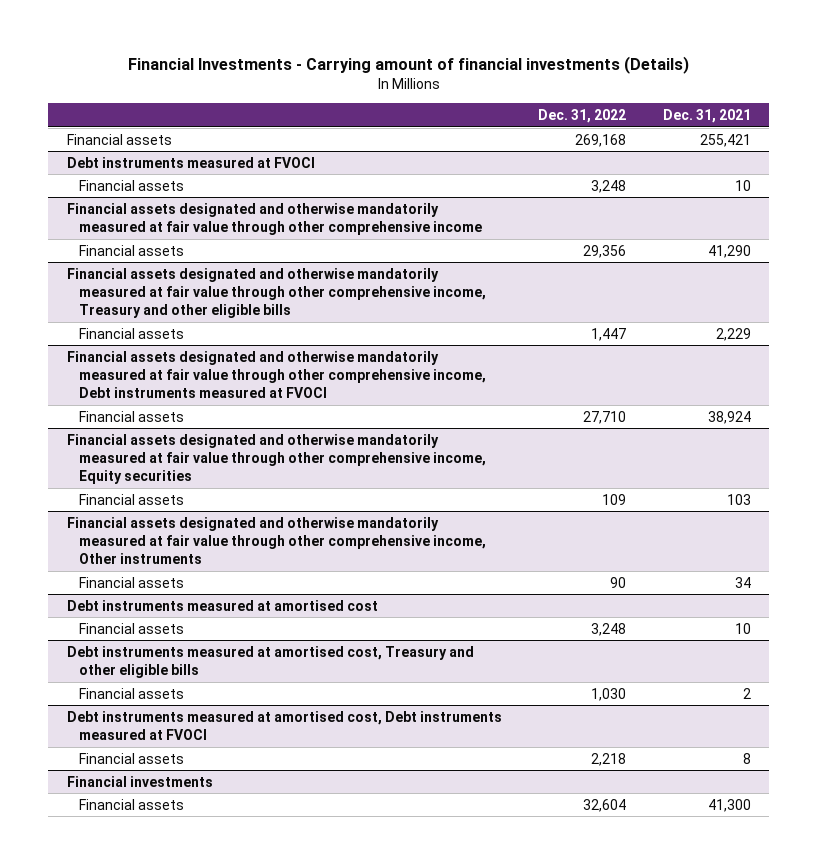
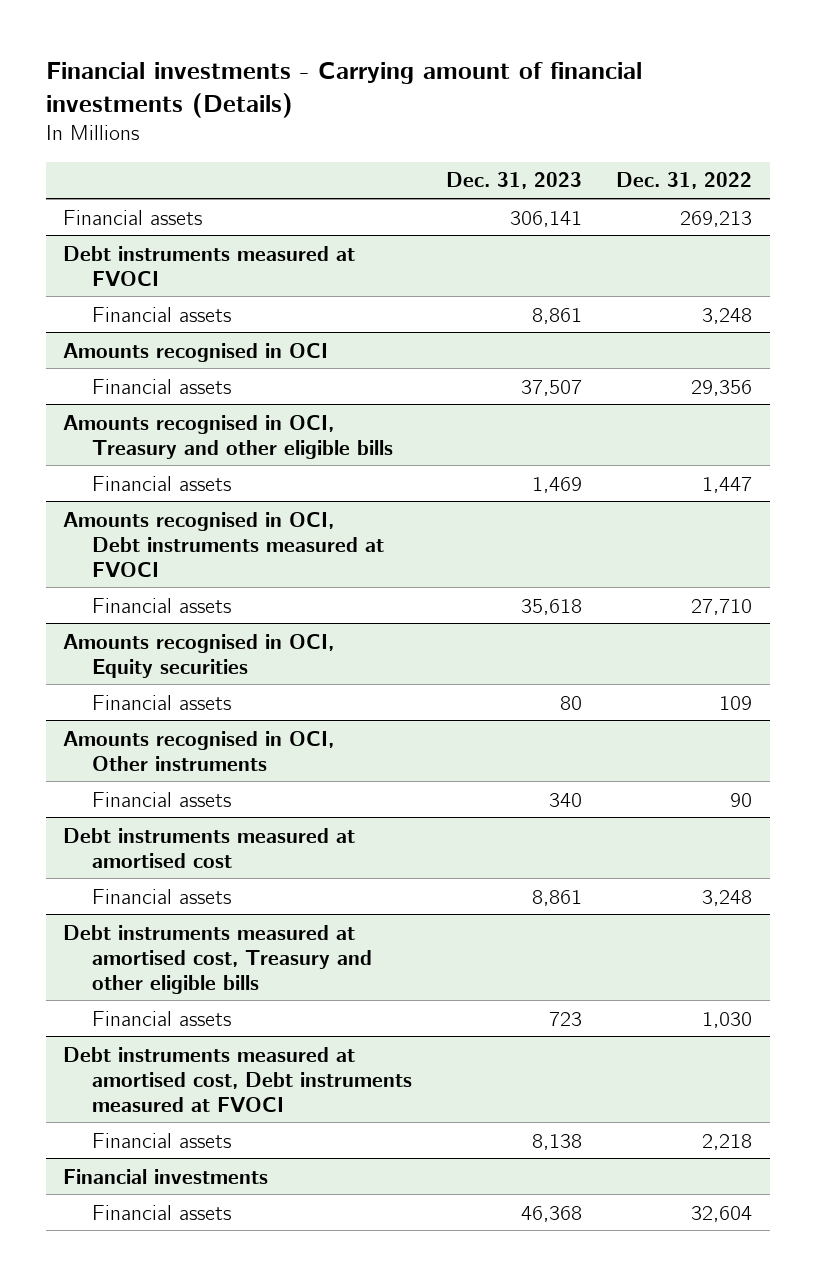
- Financial Investments - Carrying amount of financial investments (Details)
+ Financial investments - Carrying amount of financial investments (Details)
- | Dec. 31, 2022 | Dec. 31, 2021
+ | Dec. 31, 2023 | Dec. 31, 2022
- Financial assets | 269,168 | 255,421
+ Financial assets | 306,141 | 269,213
- Financial assets designated and otherwise mandatorily measured at fair value through other comprehensive income
+ Amounts recognised in OCI
- Financial assets designated and otherwise mandatorily measured at fair value through other comprehensive income, Treasury and other eligible bills
+ Amounts recognised in OCI, Treasury and other eligible bills
- Financial assets designated and otherwise mandatorily measured at fair value through other comprehensive income, Debt instruments measured at FVOCI
+ Amounts recognised in OCI, Debt instruments measured at FVOCI
- Financial assets designated and otherwise mandatorily measured at fair value through other comprehensive income, Equity securities
+ Amounts recognised in OCI, Equity securities
- Financial assets designated and otherwise mandatorily measured at fair value through other comprehensive income, Other instruments
+ Amounts recognised in OCI, Other instruments

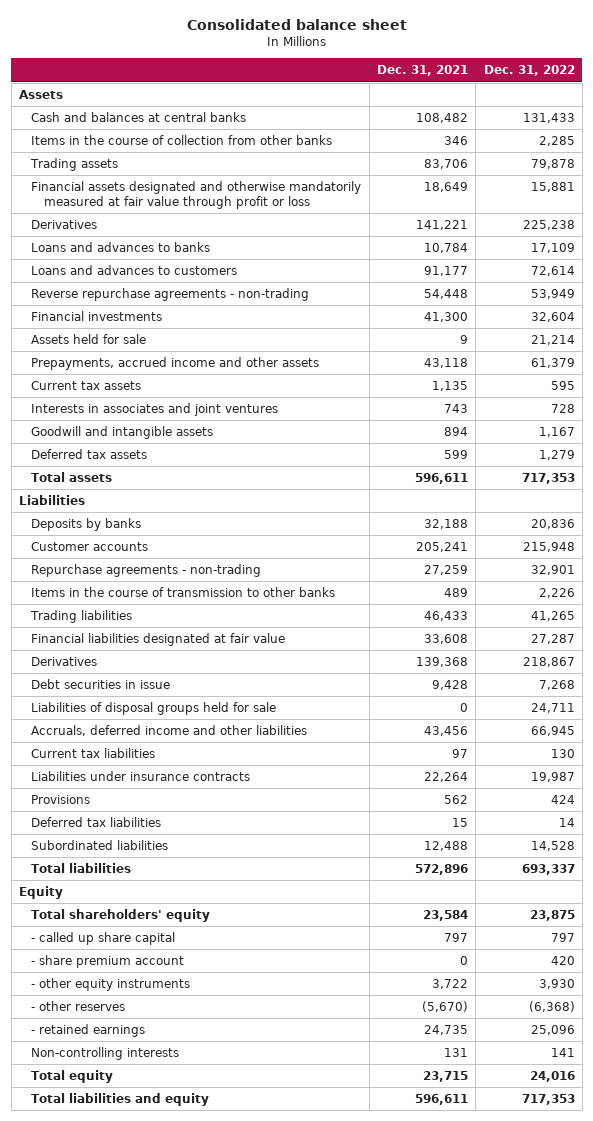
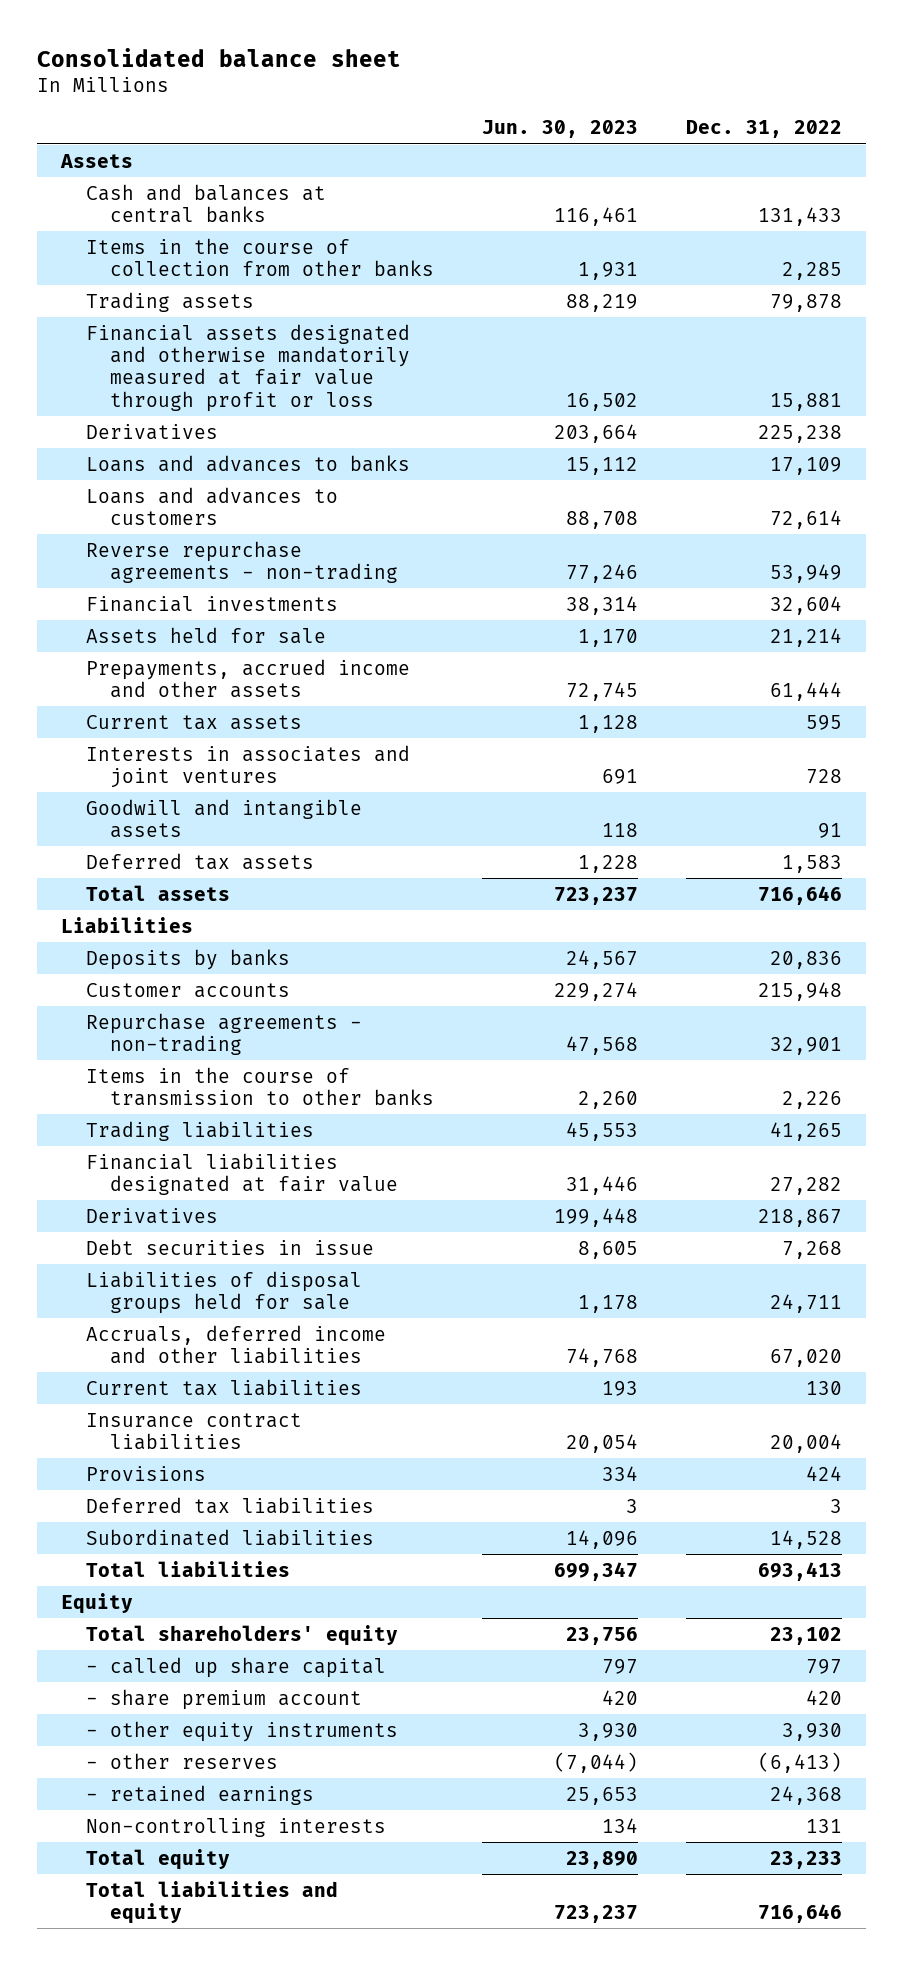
- | Dec. 31, 2021 | Dec. 31, 2022
+ | Jun. 30, 2023 | Dec. 31, 2022
- Prepayments, accrued income and other assets | 43,118 | 61,379
+ Prepayments, accrued income and other assets | 72,745 | 61,444
- Goodwill and intangible assets | 894 | 1,167
- Deferred tax assets | 599 | 1,279
- Total assets | 596,611 | 717,353
+ Goodwill and intangible assets | 118 | 91
+ Deferred tax assets | 1,228 | 1,583
+ Total assets | 723,237 | 716,646
- Financial liabilities designated at fair value | 33,608 | 27,287
+ Financial liabilities designated at fair value | 31,446 | 27,282
- Accruals, deferred income and other liabilities | 43,456 | 66,945
+ Accruals, deferred income and other liabilities | 74,768 | 67,020
- Liabilities under insurance contracts | 22,264 | 19,987
+ Insurance contract liabilities | 20,054 | 20,004
- Deferred tax liabilities | 15 | 14
+ Deferred tax liabilities | 3 | 3
- Total liabilities | 572,896 | 693,337
+ Total liabilities | 699,347 | 693,413
- Total shareholders' equity | 23,584 | 23,875
+ Total shareholders' equity | 23,756 | 23,102
- - other reserves | (5,670) | (6,368)
- - retained earnings | 24,735 | 25,096
- Non-controlling interests | 131 | 141
- Total equity | 23,715 | 24,016
- Total liabilities and equity | 596,611 | 717,353
+ - other reserves | (7,044) | (6,413)
+ - retained earnings | 25,653 | 24,368
+ Non-controlling interests | 134 | 131
+ Total equity | 23,890 | 23,233
+ Total liabilities and equity | 723,237 | 716,646

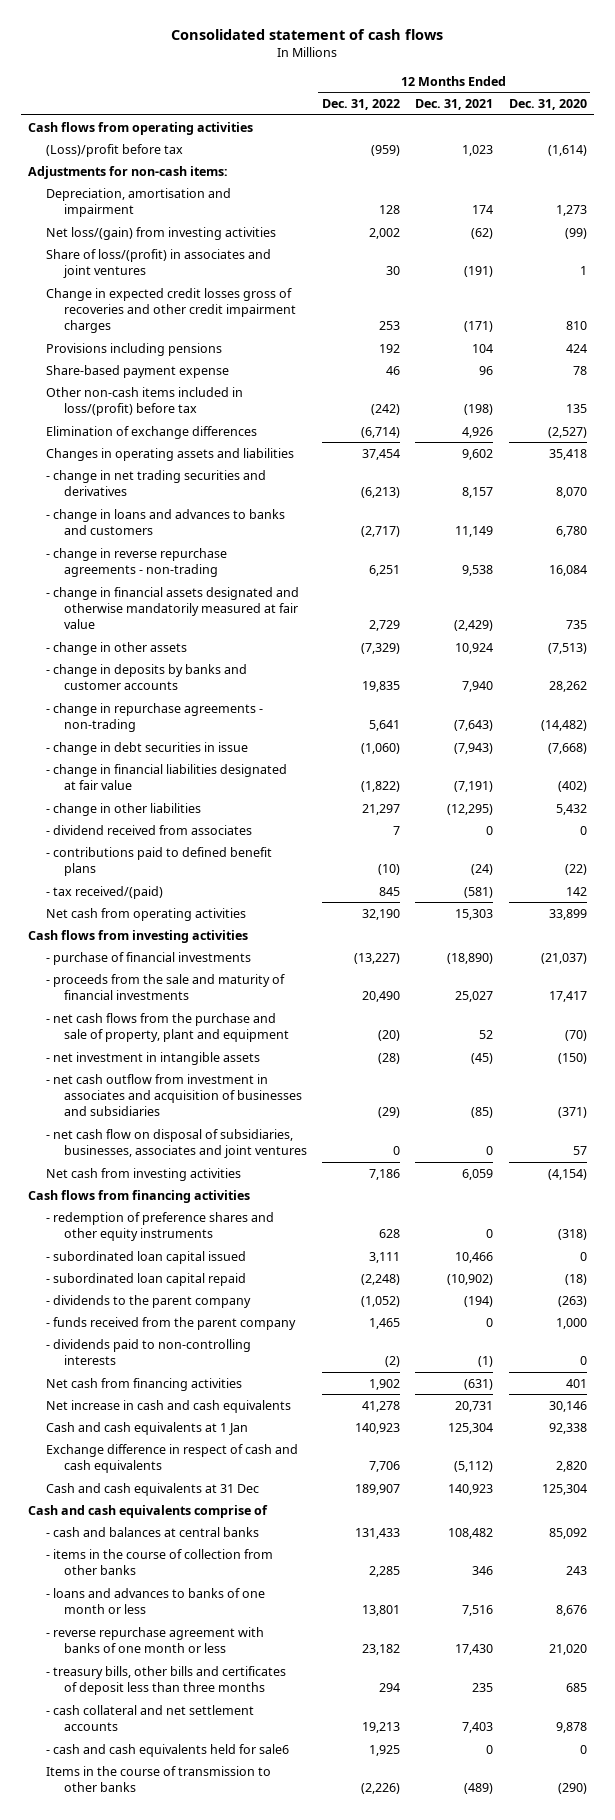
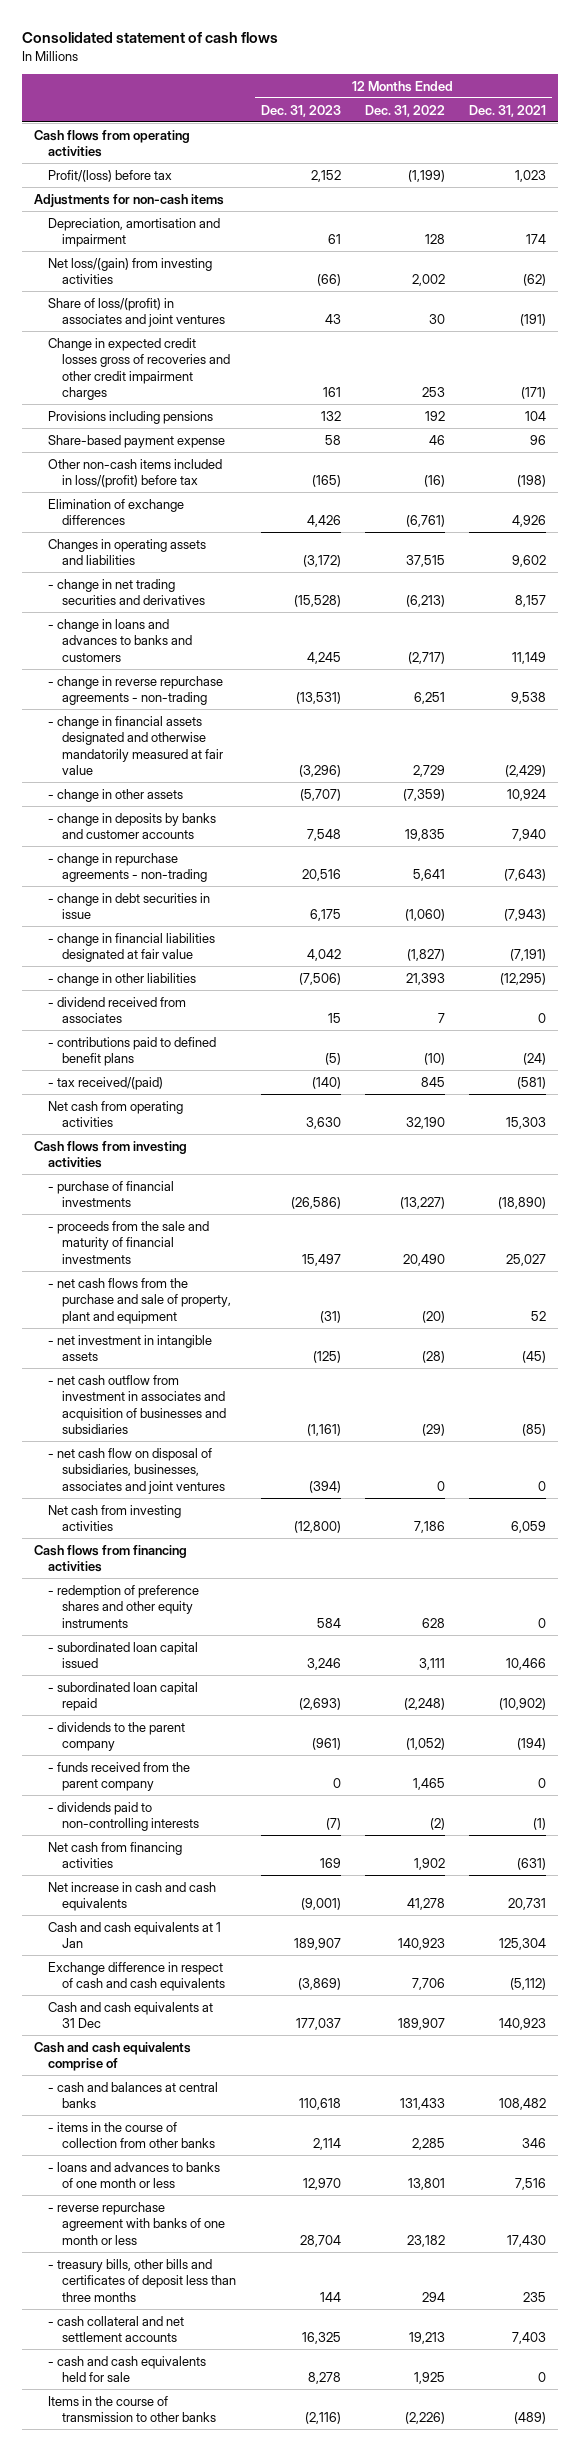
- | 12 Months Ended Dec. 31, 2022 | 12 Months Ended Dec. 31, 2021 | 12 Months Ended Dec. 31, 2020
+ | 12 Months Ended Dec. 31, 2023 | 12 Months Ended Dec. 31, 2022 | 12 Months Ended Dec. 31, 2021
- (Loss)/profit before tax | (959) | 1,023 | (1,614)
- Adjustments for non-cash items:
+ Profit/(loss) before tax | 2,152 | (1,199) | 1,023
+ Adjustments for non-cash items
- Other non-cash items included in loss/(profit) before tax | (242) | (198) | 135
- Elimination of exchange differences | (6,714) | 4,926 | (2,527)
- Changes in operating assets and liabilities | 37,454 | 9,602 | 35,418
+ Other non-cash items included in loss/(profit) before tax | (165) | (16) | (198)
+ Elimination of exchange differences | 4,426 | (6,761) | 4,926
+ Changes in operating assets and liabilities | (3,172) | 37,515 | 9,602
- - change in other assets | (7,329) | 10,924 | (7,513)
+ - change in other assets | (5,707) | (7,359) | 10,924
- - change in financial liabilities designated at fair value | (1,822) | (7,191) | (402)
- - change in other liabilities | 21,297 | (12,295) | 5,432
+ - change in financial liabilities designated at fair value | 4,042 | (1,827) | (7,191)
+ - change in other liabilities | (7,506) | 21,393 | (12,295)
- - cash and cash equivalents held for sale6 | 1,925 | 0 | 0
+ - cash and cash equivalents held for sale | 8,278 | 1,925 | 0

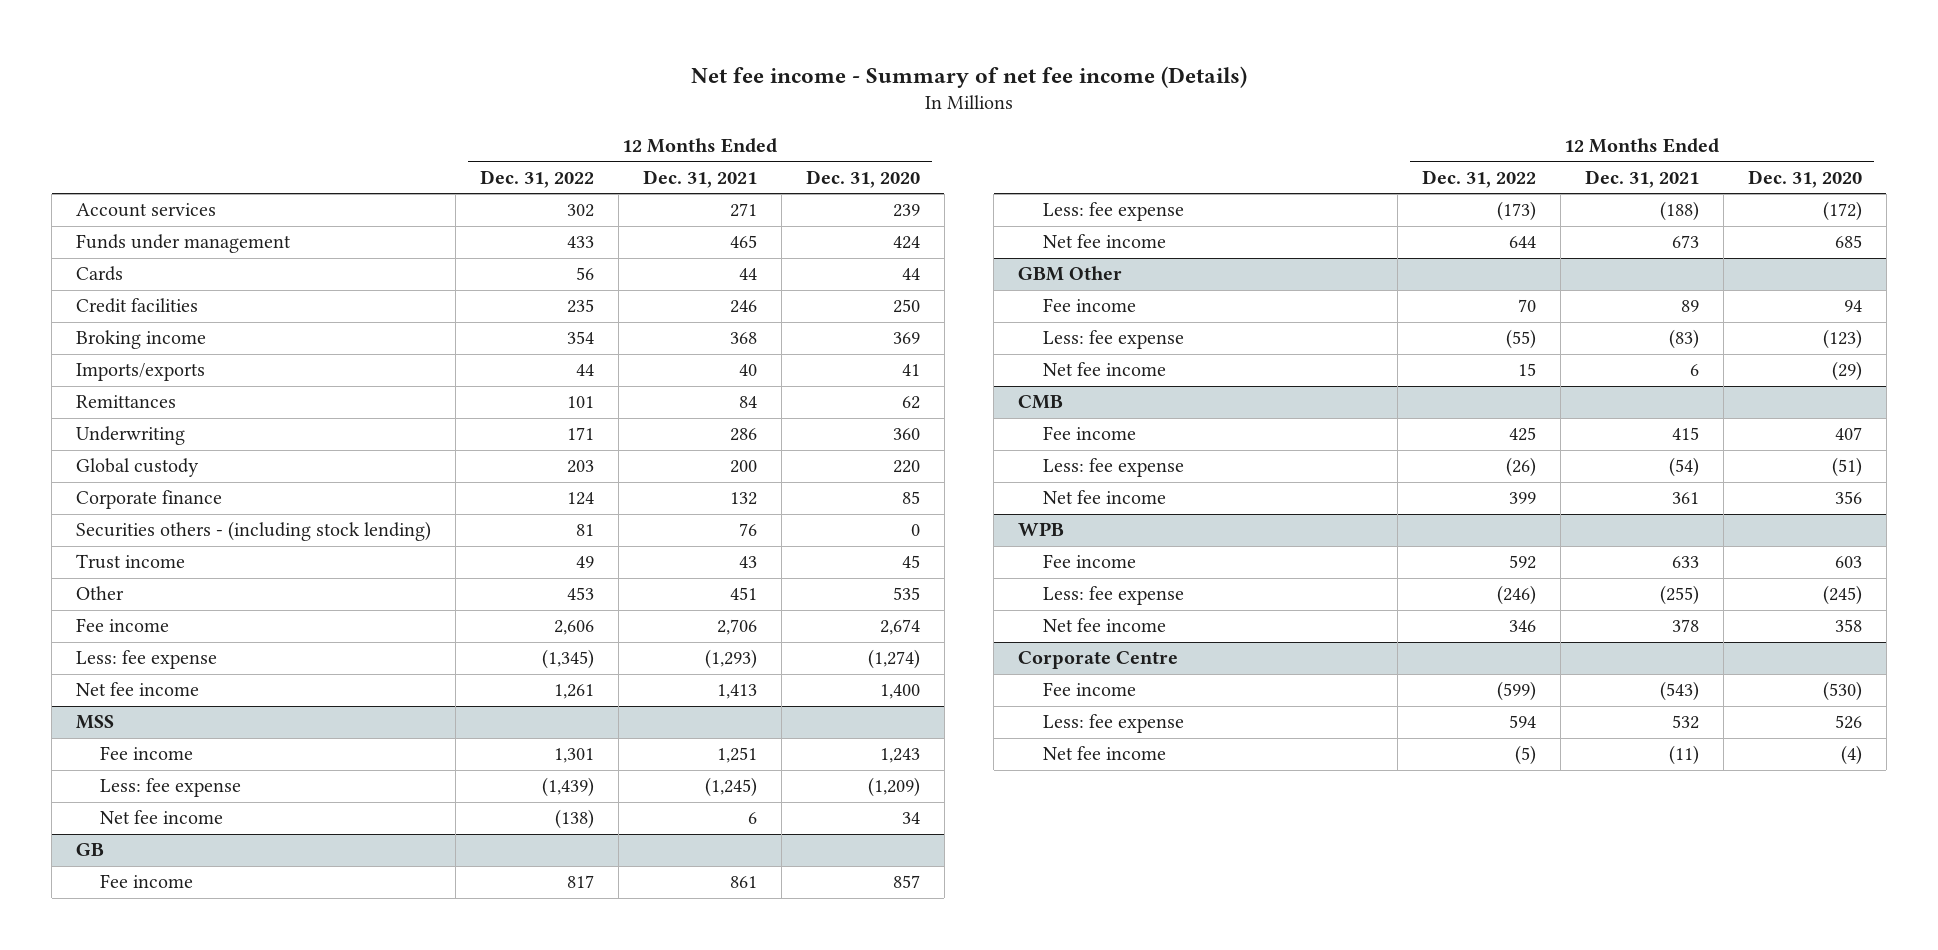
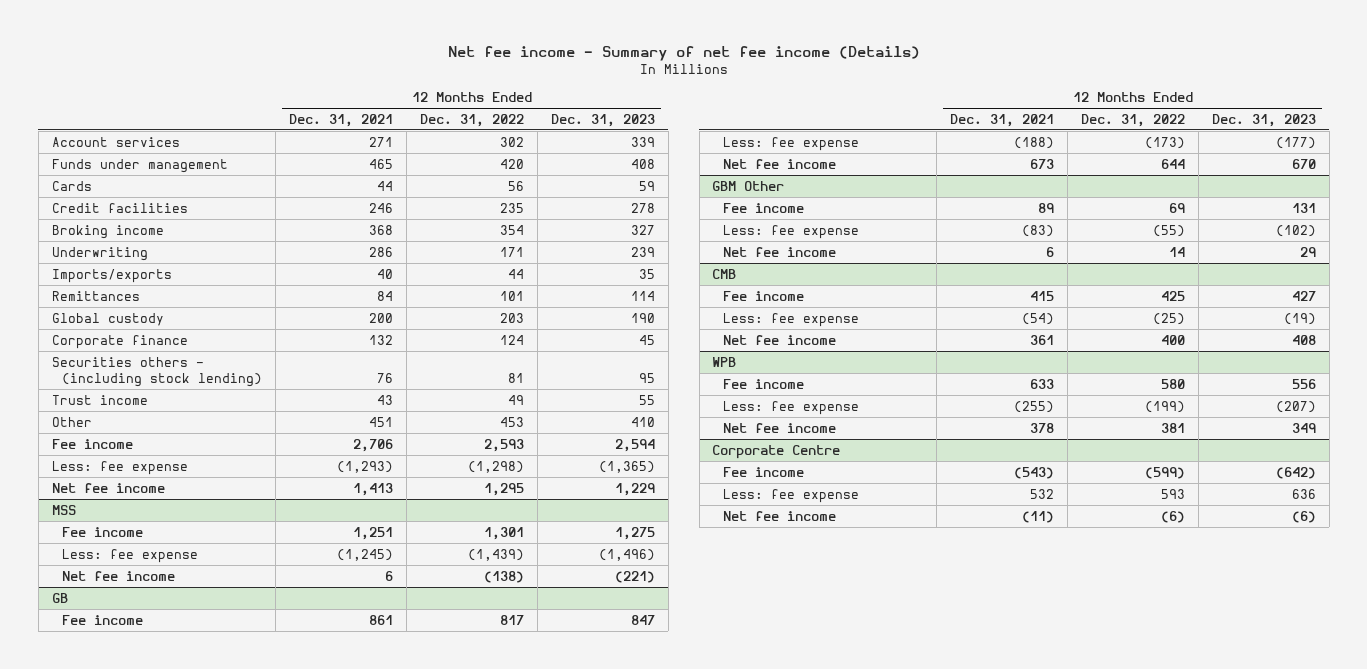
- | 12 Months Ended Dec. 31, 2022 | 12 Months Ended Dec. 31, 2021 | 12 Months Ended Dec. 31, 2020
+ | 12 Months Ended Dec. 31, 2021 | 12 Months Ended Dec. 31, 2022 | 12 Months Ended Dec. 31, 2023
- Funds under management | 433 | 465 | 424
+ Funds under management | 465 | 420 | 408
moved up: Underwriting | 286 | 171 | 239
- Fee income | 2,606 | 2,706 | 2,674
- Less: fee expense | (1,345) | (1,293) | (1,274)
- Net fee income | 1,261 | 1,413 | 1,400
+ Fee income | 2,706 | 2,593 | 2,594
+ Less: fee expense | (1,293) | (1,298) | (1,365)
+ Net fee income | 1,413 | 1,295 | 1,229
@ GBM Other
- Fee income | 70 | 89 | 94
+ Fee income | 89 | 69 | 131
- Net fee income | 15 | 6 | (29)
+ Net fee income | 6 | 14 | 29
@ CMB
- Less: fee expense | (26) | (54) | (51)
- Net fee income | 399 | 361 | 356
+ Less: fee expense | (54) | (25) | (19)
+ Net fee income | 361 | 400 | 408
@ WPB
- Fee income | 592 | 633 | 603
- Less: fee expense | (246) | (255) | (245)
- Net fee income | 346 | 378 | 358
+ Fee income | 633 | 580 | 556
+ Less: fee expense | (255) | (199) | (207)
+ Net fee income | 378 | 381 | 349
@ Corporate Centre
- Less: fee expense | 594 | 532 | 526
- Net fee income | (5) | (11) | (4)
+ Less: fee expense | 532 | 593 | 636
+ Net fee income | (11) | (6) | (6)

